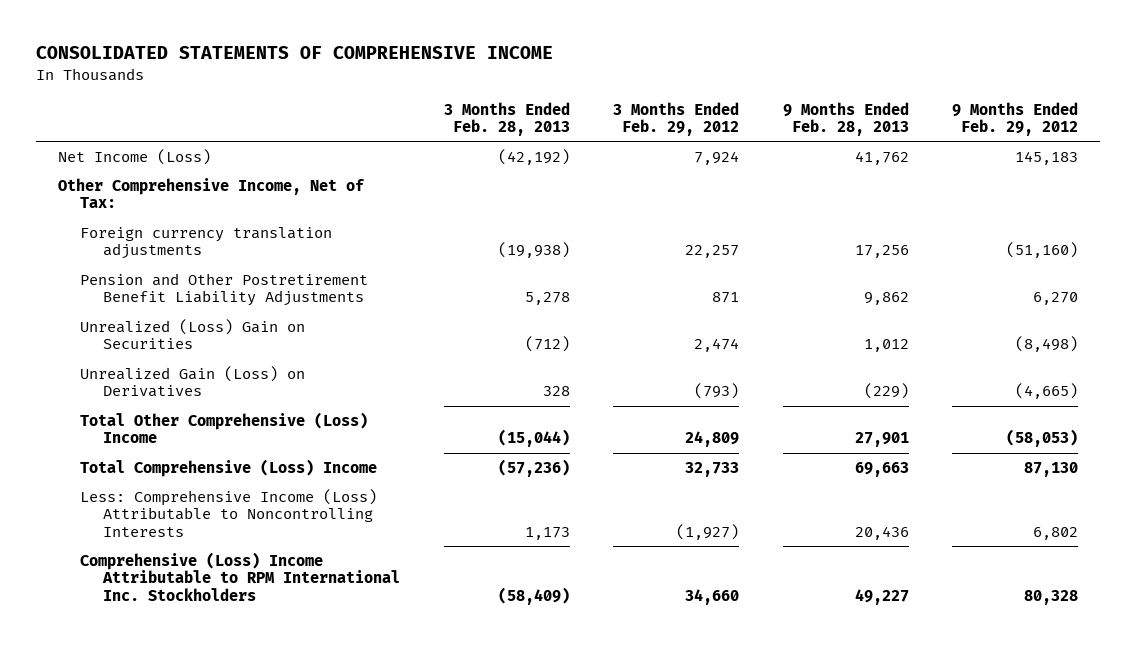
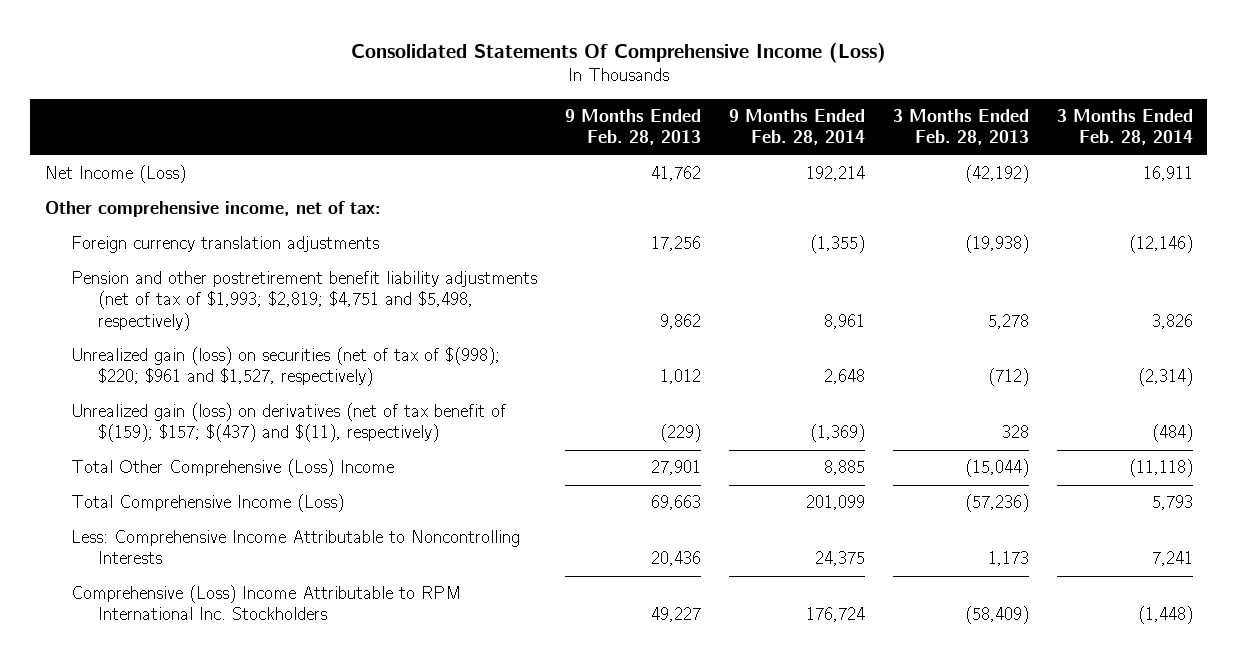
- CONSOLIDATED STATEMENTS OF COMPREHENSIVE INCOME
+ Consolidated Statements Of Comprehensive Income (Loss)
- | 3 Months Ended Feb. 28, 2013 | 3 Months Ended Feb. 29, 2012 | 9 Months Ended Feb. 28, 2013 | 9 Months Ended Feb. 29, 2012
+ | 9 Months Ended Feb. 28, 2013 | 9 Months Ended Feb. 28, 2014 | 3 Months Ended Feb. 28, 2013 | 3 Months Ended Feb. 28, 2014
- Other Comprehensive Income, Net of Tax:
+ Other comprehensive income, net of tax:
- Pension and Other Postretirement Benefit Liability Adjustments | 5,278 | 871 | 9,862 | 6,270
- Unrealized (Loss) Gain on Securities | (712) | 2,474 | 1,012 | (8,498)
- Unrealized Gain (Loss) on Derivatives | 328 | (793) | (229) | (4,665)
+ Pension and other postretirement benefit liability adjustments (net of tax of $1,993; $2,819; $4,751 and $5,498, respectively) | 9,862 | 8,961 | 5,278 | 3,826
+ Unrealized gain (loss) on securities (net of tax of $(998); $220; $961 and $1,527, respectively) | 1,012 | 2,648 | (712) | (2,314)
+ Unrealized gain (loss) on derivatives (net of tax benefit of $(159); $157; $(437) and $(11), respectively) | (229) | (1,369) | 328 | (484)
- Total Comprehensive (Loss) Income | (57,236) | 32,733 | 69,663 | 87,130
- Less: Comprehensive Income (Loss) Attributable to Noncontrolling Interests | 1,173 | (1,927) | 20,436 | 6,802
+ Total Comprehensive Income (Loss) | 69,663 | 201,099 | (57,236) | 5,793
+ Less: Comprehensive Income Attributable to Noncontrolling Interests | 20,436 | 24,375 | 1,173 | 7,241

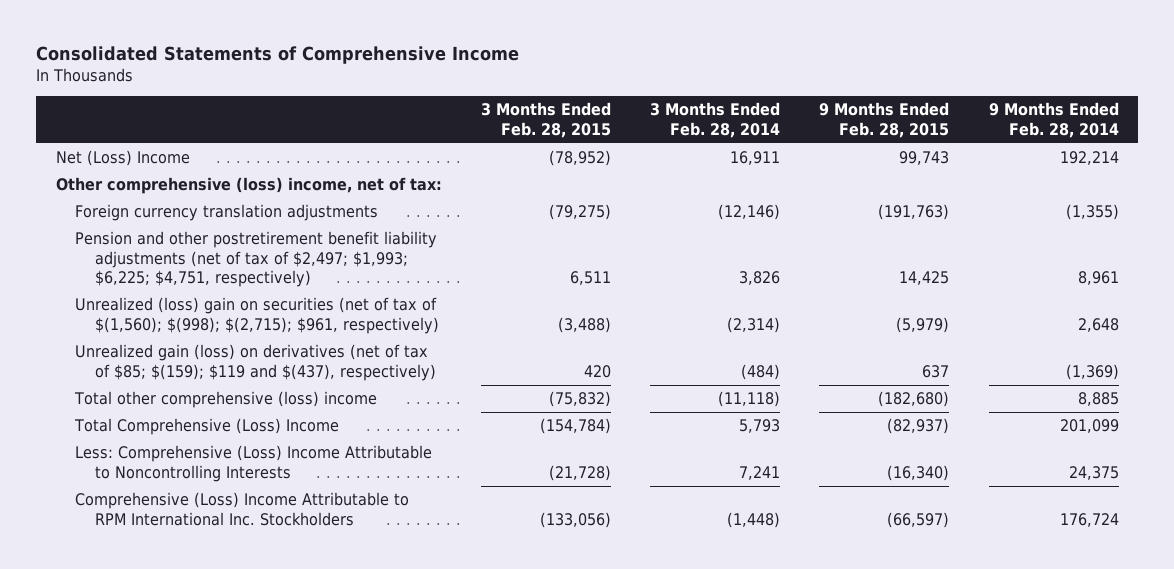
- Consolidated Statements Of Comprehensive Income (Loss)
+ Consolidated Statements of Comprehensive Income
- | 9 Months Ended Feb. 28, 2013 | 9 Months Ended Feb. 28, 2014 | 3 Months Ended Feb. 28, 2013 | 3 Months Ended Feb. 28, 2014
+ | 3 Months Ended Feb. 28, 2015 | 3 Months Ended Feb. 28, 2014 | 9 Months Ended Feb. 28, 2015 | 9 Months Ended Feb. 28, 2014
- Net Income (Loss) | 41,762 | 192,214 | (42,192) | 16,911
- Other comprehensive income, net of tax:
+ Net (Loss) Income | (78,952) | 16,911 | 99,743 | 192,214
+ Other comprehensive (loss) income, net of tax:
- Pension and other postretirement benefit liability adjustments (net of tax of $1,993; $2,819; $4,751 and $5,498, respectively) | 9,862 | 8,961 | 5,278 | 3,826
- Unrealized gain (loss) on securities (net of tax of $(998); $220; $961 and $1,527, respectively) | 1,012 | 2,648 | (712) | (2,314)
- Unrealized gain (loss) on derivatives (net of tax benefit of $(159); $157; $(437) and $(11), respectively) | (229) | (1,369) | 328 | (484)
- Total Other Comprehensive (Loss) Income | 27,901 | 8,885 | (15,044) | (11,118)
- Total Comprehensive Income (Loss) | 69,663 | 201,099 | (57,236) | 5,793
- Less: Comprehensive Income Attributable to Noncontrolling Interests | 20,436 | 24,375 | 1,173 | 7,241
+ Pension and other postretirement benefit liability adjustments (net of tax of $2,497; $1,993; $6,225; $4,751, respectively) | 6,511 | 3,826 | 14,425 | 8,961
+ Unrealized (loss) gain on securities (net of tax of $(1,560); $(998); $(2,715); $961, respectively) | (3,488) | (2,314) | (5,979) | 2,648
+ Unrealized gain (loss) on derivatives (net of tax of $85; $(159); $119 and $(437), respectively) | 420 | (484) | 637 | (1,369)
+ Total other comprehensive (loss) income | (75,832) | (11,118) | (182,680) | 8,885
+ Total Comprehensive (Loss) Income | (154,784) | 5,793 | (82,937) | 201,099
+ Less: Comprehensive (Loss) Income Attributable to Noncontrolling Interests | (21,728) | 7,241 | (16,340) | 24,375

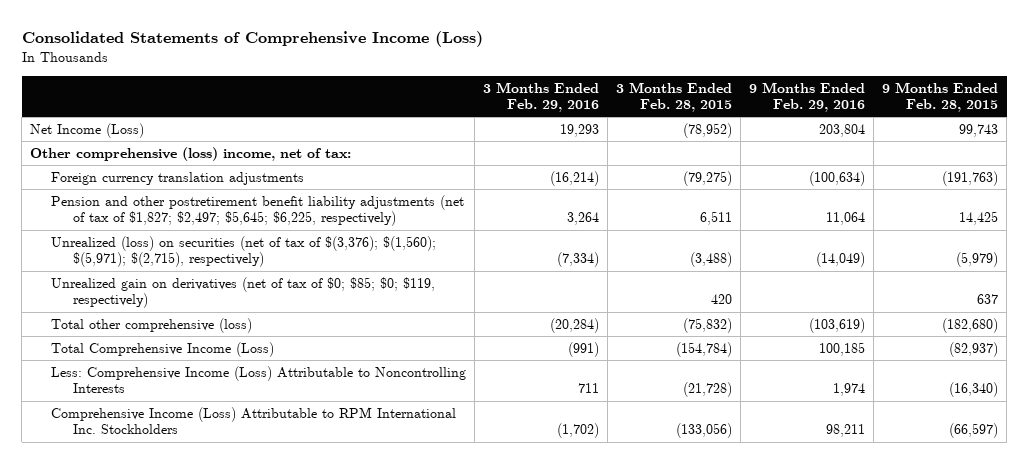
- Consolidated Statements of Comprehensive Income
+ Consolidated Statements of Comprehensive Income (Loss)
- | 3 Months Ended Feb. 28, 2015 | 3 Months Ended Feb. 28, 2014 | 9 Months Ended Feb. 28, 2015 | 9 Months Ended Feb. 28, 2014
+ | 3 Months Ended Feb. 29, 2016 | 3 Months Ended Feb. 28, 2015 | 9 Months Ended Feb. 29, 2016 | 9 Months Ended Feb. 28, 2015
- Net (Loss) Income | (78,952) | 16,911 | 99,743 | 192,214
+ Net Income (Loss) | 19,293 | (78,952) | 203,804 | 99,743
- Pension and other postretirement benefit liability adjustments (net of tax of $2,497; $1,993; $6,225; $4,751, respectively) | 6,511 | 3,826 | 14,425 | 8,961
- Unrealized (loss) gain on securities (net of tax of $(1,560); $(998); $(2,715); $961, respectively) | (3,488) | (2,314) | (5,979) | 2,648
- Unrealized gain (loss) on derivatives (net of tax of $85; $(159); $119 and $(437), respectively) | 420 | (484) | 637 | (1,369)
- Total other comprehensive (loss) income | (75,832) | (11,118) | (182,680) | 8,885
- Total Comprehensive (Loss) Income | (154,784) | 5,793 | (82,937) | 201,099
- Less: Comprehensive (Loss) Income Attributable to Noncontrolling Interests | (21,728) | 7,241 | (16,340) | 24,375
- Comprehensive (Loss) Income Attributable to RPM International Inc. Stockholders | (133,056) | (1,448) | (66,597) | 176,724
+ Pension and other postretirement benefit liability adjustments (net of tax of $1,827; $2,497; $5,645; $6,225, respectively) | 3,264 | 6,511 | 11,064 | 14,425
+ Unrealized (loss) on securities (net of tax of $(3,376); $(1,560); $(5,971); $(2,715), respectively) | (7,334) | (3,488) | (14,049) | (5,979)
+ Unrealized gain on derivatives (net of tax of $0; $85; $0; $119, respectively) | | 420 | | 637
+ Total other comprehensive (loss) | (20,284) | (75,832) | (103,619) | (182,680)
+ Total Comprehensive Income (Loss) | (991) | (154,784) | 100,185 | (82,937)
+ Less: Comprehensive Income (Loss) Attributable to Noncontrolling Interests | 711 | (21,728) | 1,974 | (16,340)
+ Comprehensive Income (Loss) Attributable to RPM International Inc. Stockholders | (1,702) | (133,056) | 98,211 | (66,597)

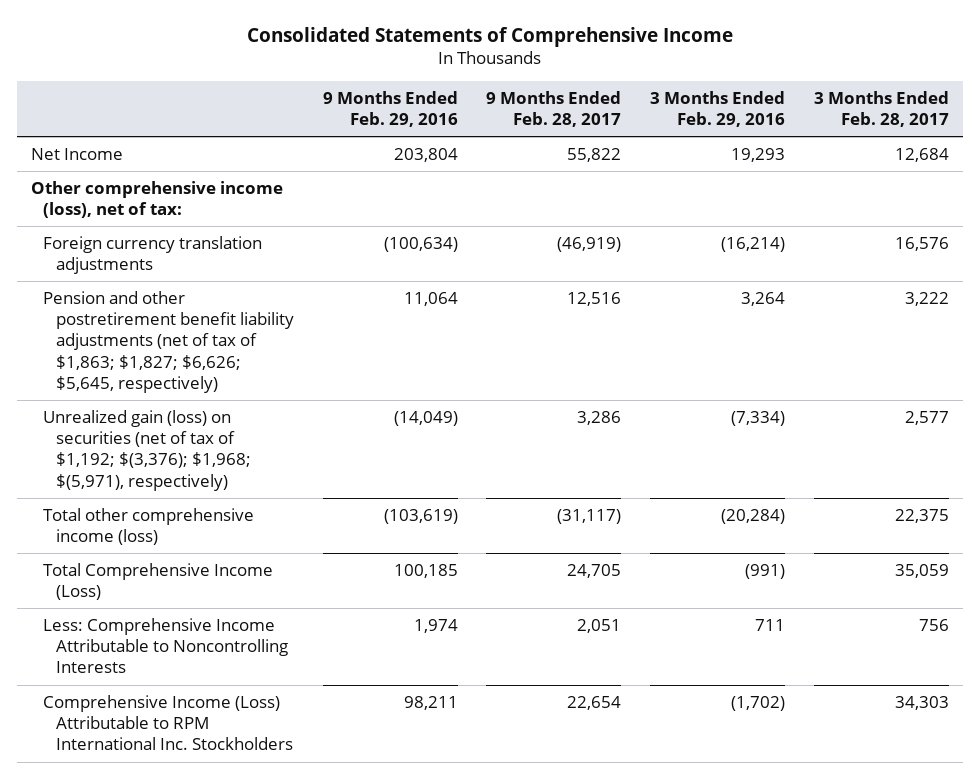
- Consolidated Statements of Comprehensive Income (Loss)
+ Consolidated Statements of Comprehensive Income
- | 3 Months Ended Feb. 29, 2016 | 3 Months Ended Feb. 28, 2015 | 9 Months Ended Feb. 29, 2016 | 9 Months Ended Feb. 28, 2015
+ | 9 Months Ended Feb. 29, 2016 | 9 Months Ended Feb. 28, 2017 | 3 Months Ended Feb. 29, 2016 | 3 Months Ended Feb. 28, 2017
- Net Income (Loss) | 19,293 | (78,952) | 203,804 | 99,743
- Other comprehensive (loss) income, net of tax:
+ Net Income | 203,804 | 55,822 | 19,293 | 12,684
+ Other comprehensive income (loss), net of tax:
- Pension and other postretirement benefit liability adjustments (net of tax of $1,827; $2,497; $5,645; $6,225, respectively) | 3,264 | 6,511 | 11,064 | 14,425
- Unrealized (loss) on securities (net of tax of $(3,376); $(1,560); $(5,971); $(2,715), respectively) | (7,334) | (3,488) | (14,049) | (5,979)
- Unrealized gain on derivatives (net of tax of $0; $85; $0; $119, respectively) | | 420 | | 637
- Total other comprehensive (loss) | (20,284) | (75,832) | (103,619) | (182,680)
+ Pension and other postretirement benefit liability adjustments (net of tax of $1,863; $1,827; $6,626; $5,645, respectively) | 11,064 | 12,516 | 3,264 | 3,222
+ Unrealized gain (loss) on securities (net of tax of $1,192; $(3,376); $1,968; $(5,971), respectively) | (14,049) | 3,286 | (7,334) | 2,577
+ Total other comprehensive income (loss) | (103,619) | (31,117) | (20,284) | 22,375
- Less: Comprehensive Income (Loss) Attributable to Noncontrolling Interests | 711 | (21,728) | 1,974 | (16,340)
+ Less: Comprehensive Income Attributable to Noncontrolling Interests | 1,974 | 2,051 | 711 | 756

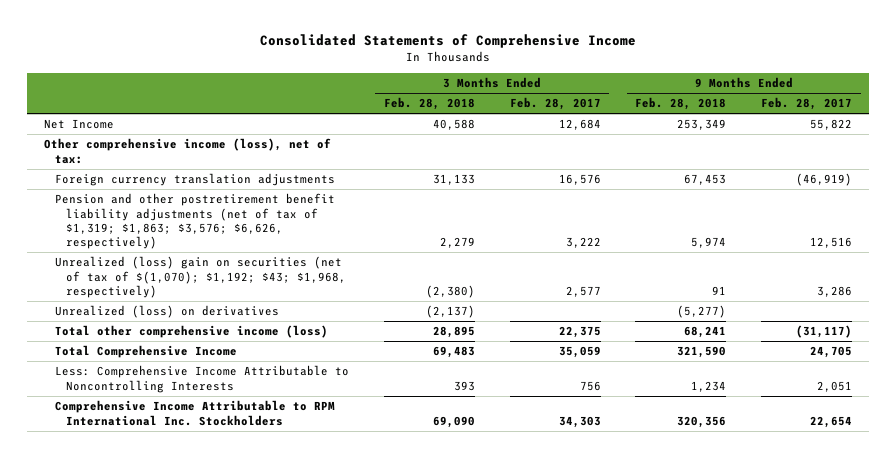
- | 9 Months Ended Feb. 29, 2016 | 9 Months Ended Feb. 28, 2017 | 3 Months Ended Feb. 29, 2016 | 3 Months Ended Feb. 28, 2017
+ | 3 Months Ended Feb. 28, 2018 | 3 Months Ended Feb. 28, 2017 | 9 Months Ended Feb. 28, 2018 | 9 Months Ended Feb. 28, 2017
- Pension and other postretirement benefit liability adjustments (net of tax of $1,863; $1,827; $6,626; $5,645, respectively) | 11,064 | 12,516 | 3,264 | 3,222
- Unrealized gain (loss) on securities (net of tax of $1,192; $(3,376); $1,968; $(5,971), respectively) | (14,049) | 3,286 | (7,334) | 2,577
+ Pension and other postretirement benefit liability adjustments (net of tax of $1,319; $1,863; $3,576; $6,626, respectively) | 2,279 | 3,222 | 5,974 | 12,516
+ Unrealized (loss) gain on securities (net of tax of $(1,070); $1,192; $43; $1,968, respectively) | (2,380) | 2,577 | 91 | 3,286
+ Unrealized (loss) on derivatives | (2,137) | | (5,277) |
- Total Comprehensive Income (Loss) | 100,185 | 24,705 | (991) | 35,059
+ Total Comprehensive Income | 69,483 | 35,059 | 321,590 | 24,705
- Comprehensive Income (Loss) Attributable to RPM International Inc. Stockholders | 98,211 | 22,654 | (1,702) | 34,303
+ Comprehensive Income Attributable to RPM International Inc. Stockholders | 69,090 | 34,303 | 320,356 | 22,654

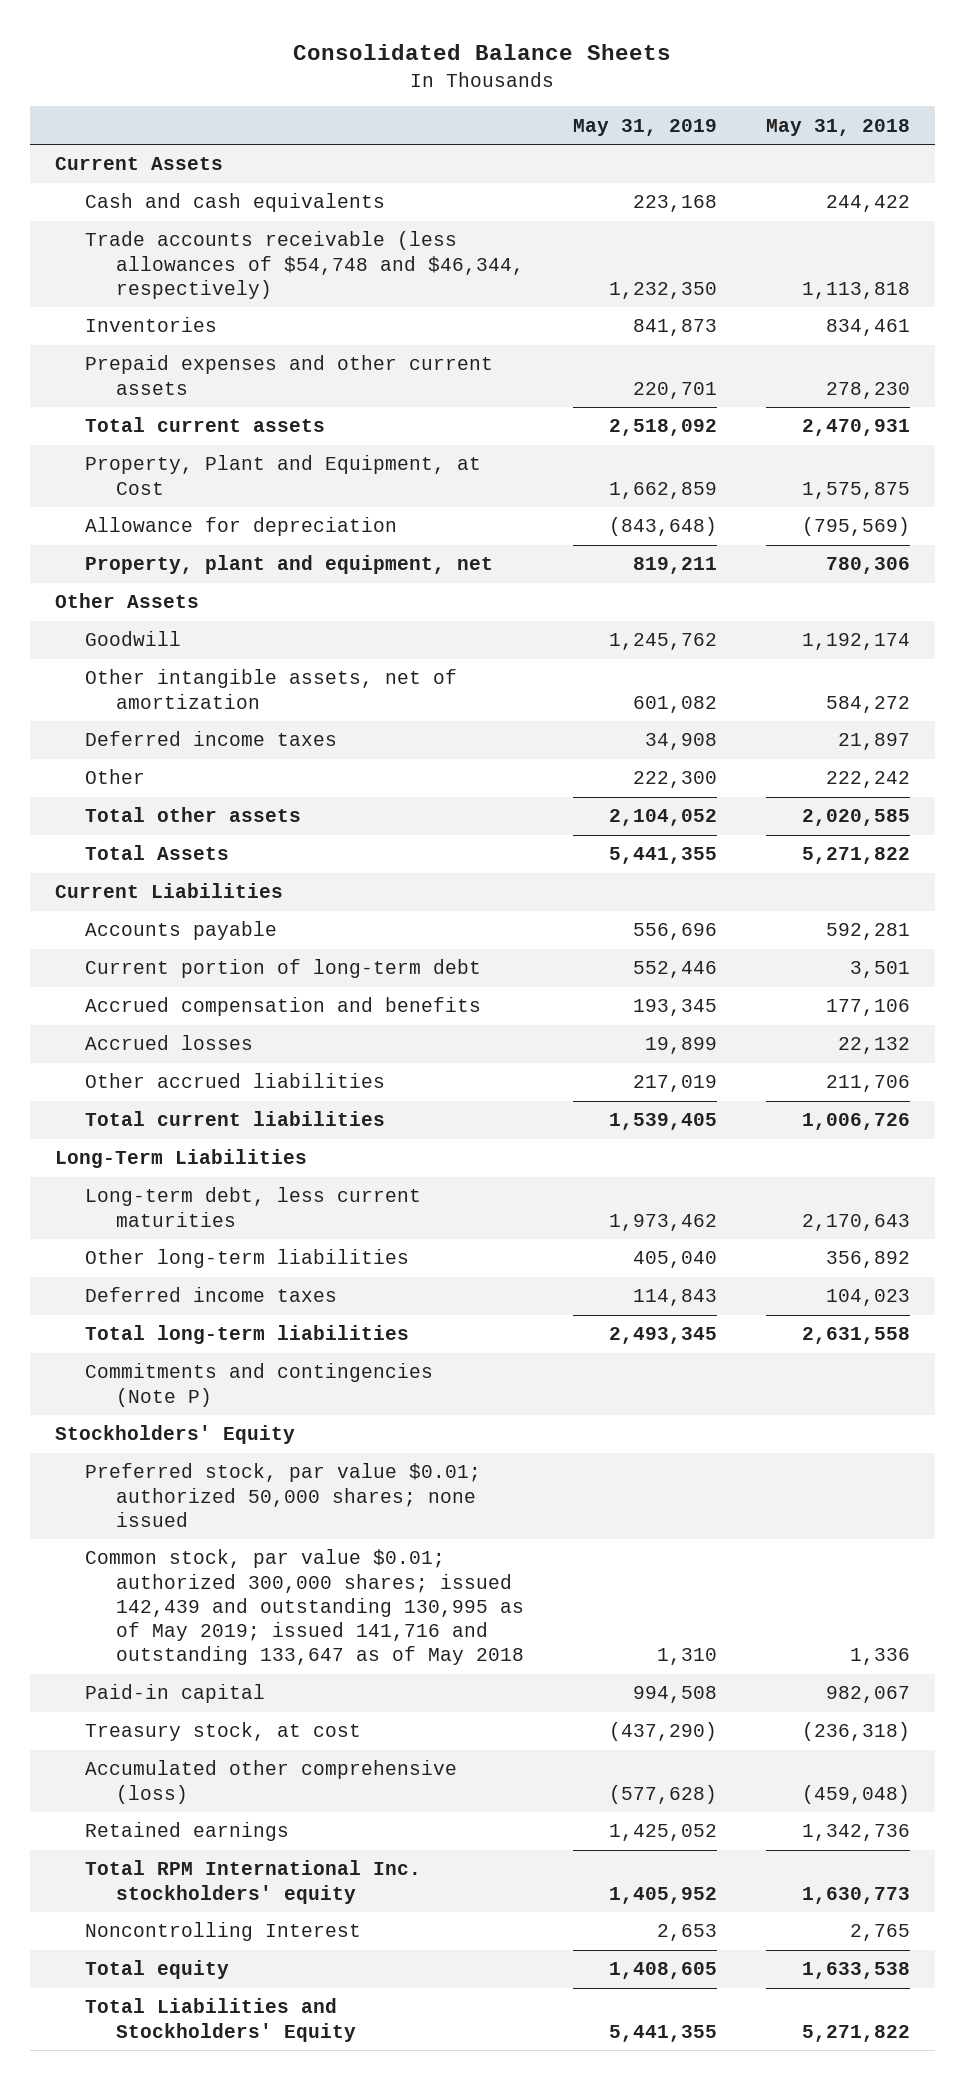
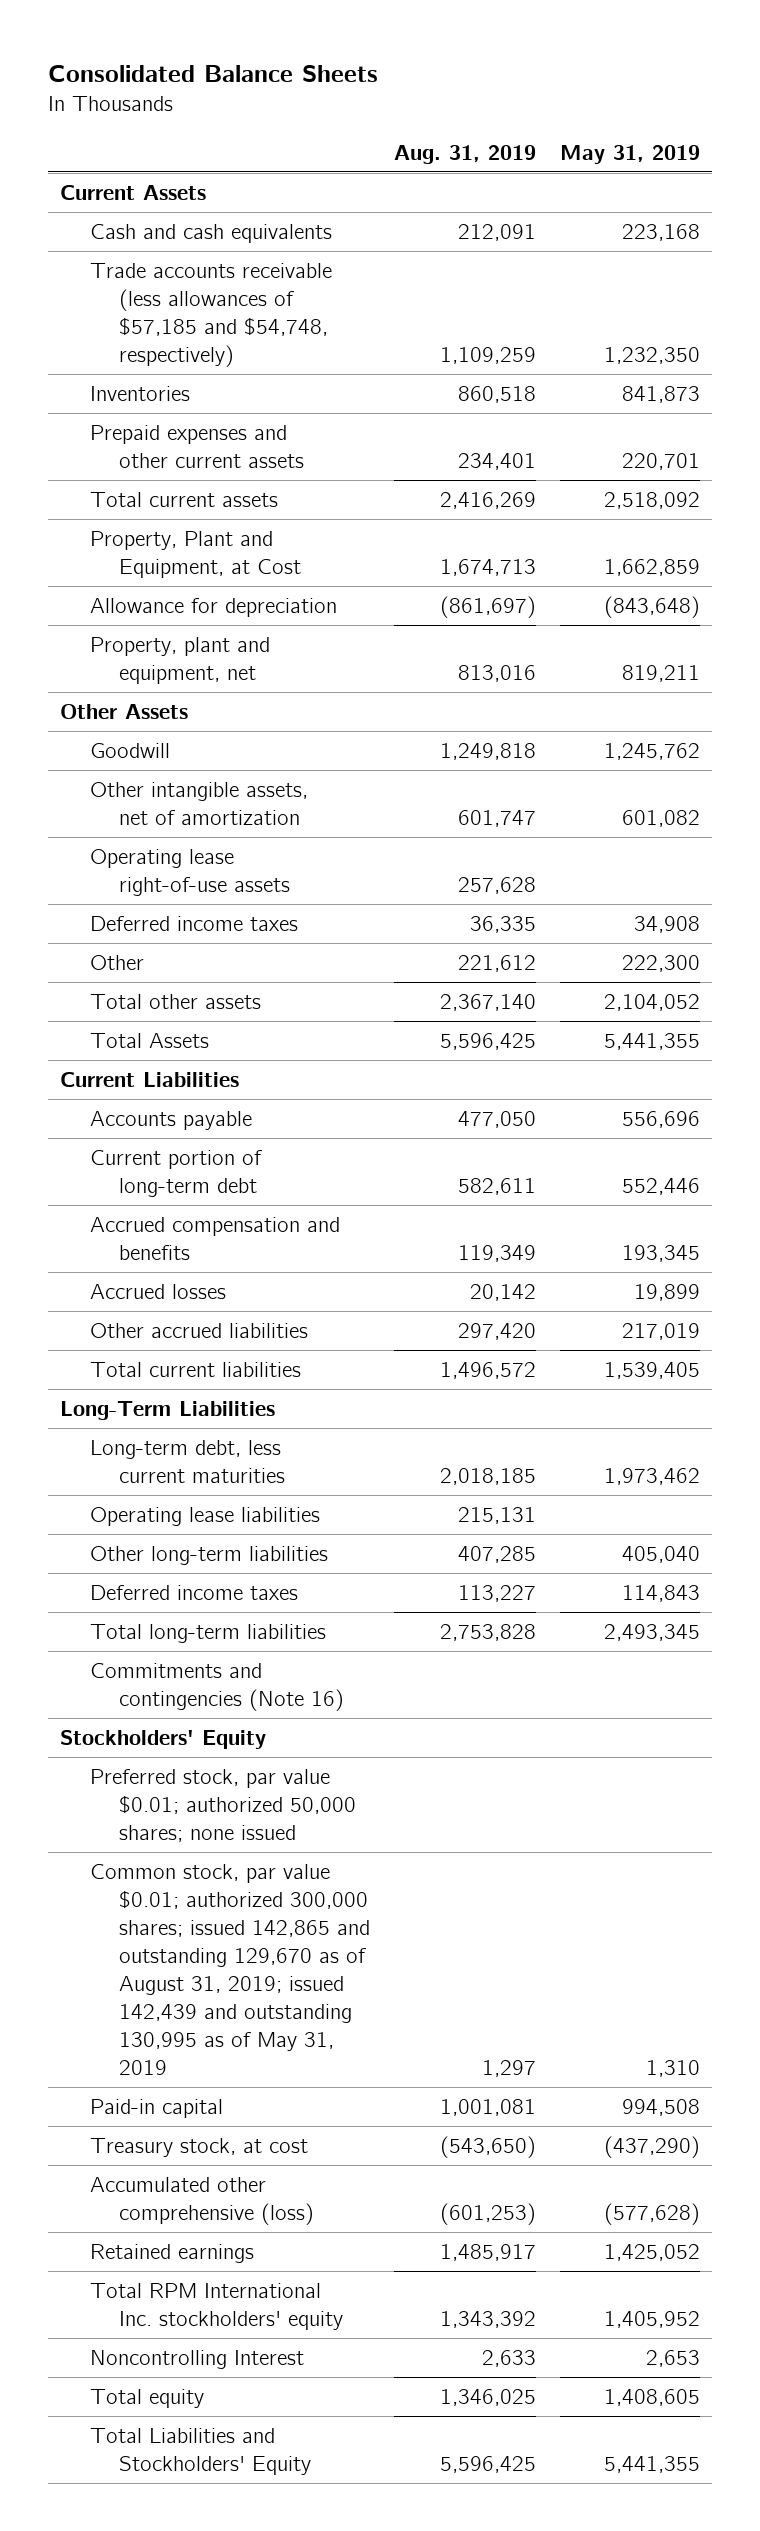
- | May 31, 2019 | May 31, 2018
+ | Aug. 31, 2019 | May 31, 2019
- Trade accounts receivable (less allowances of $54,748 and $46,344, respectively) | 1,232,350 | 1,113,818
+ Trade accounts receivable (less allowances of $57,185 and $54,748, respectively) | 1,109,259 | 1,232,350
+ Operating lease right-of-use assets | 257,628 |
+ Operating lease liabilities | 215,131 |
- Commitments and contingencies (Note P)
+ Commitments and contingencies (Note 16)
- Common stock, par value $0.01; authorized 300,000 shares; issued 142,439 and outstanding 130,995 as of May 2019; issued 141,716 and outstanding 133,647 as of May 2018 | 1,310 | 1,336
+ Common stock, par value $0.01; authorized 300,000 shares; issued 142,865 and outstanding 129,670 as of August 31, 2019; issued 142,439 and outstanding 130,995 as of May 31, 2019 | 1,297 | 1,310

